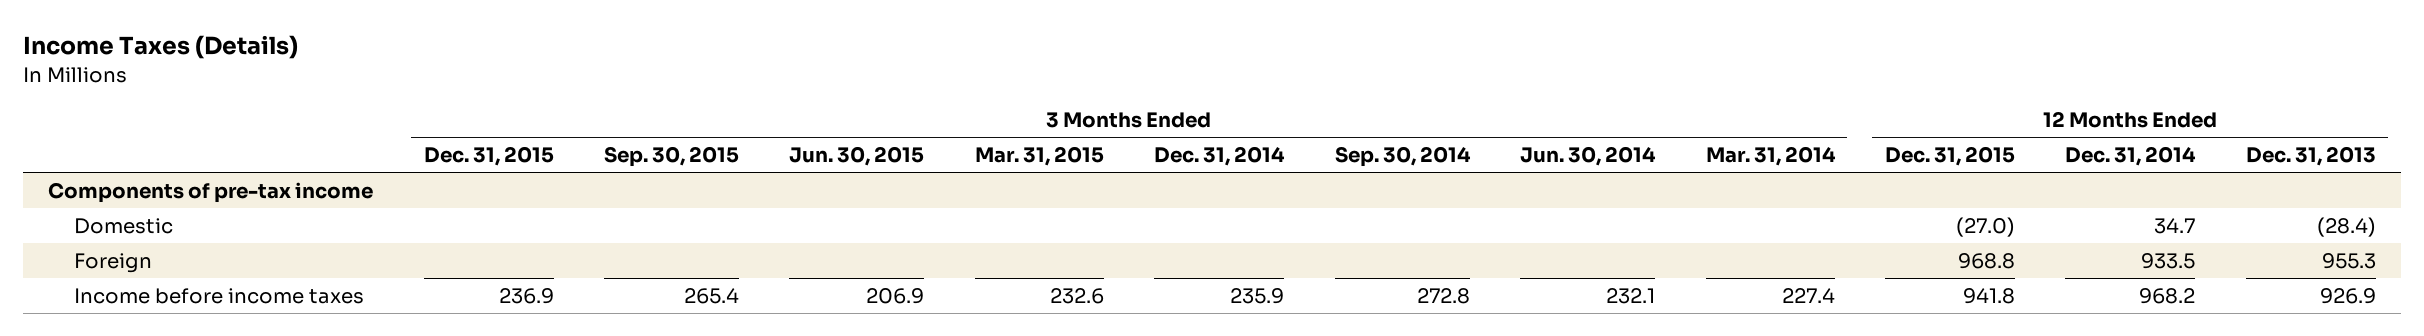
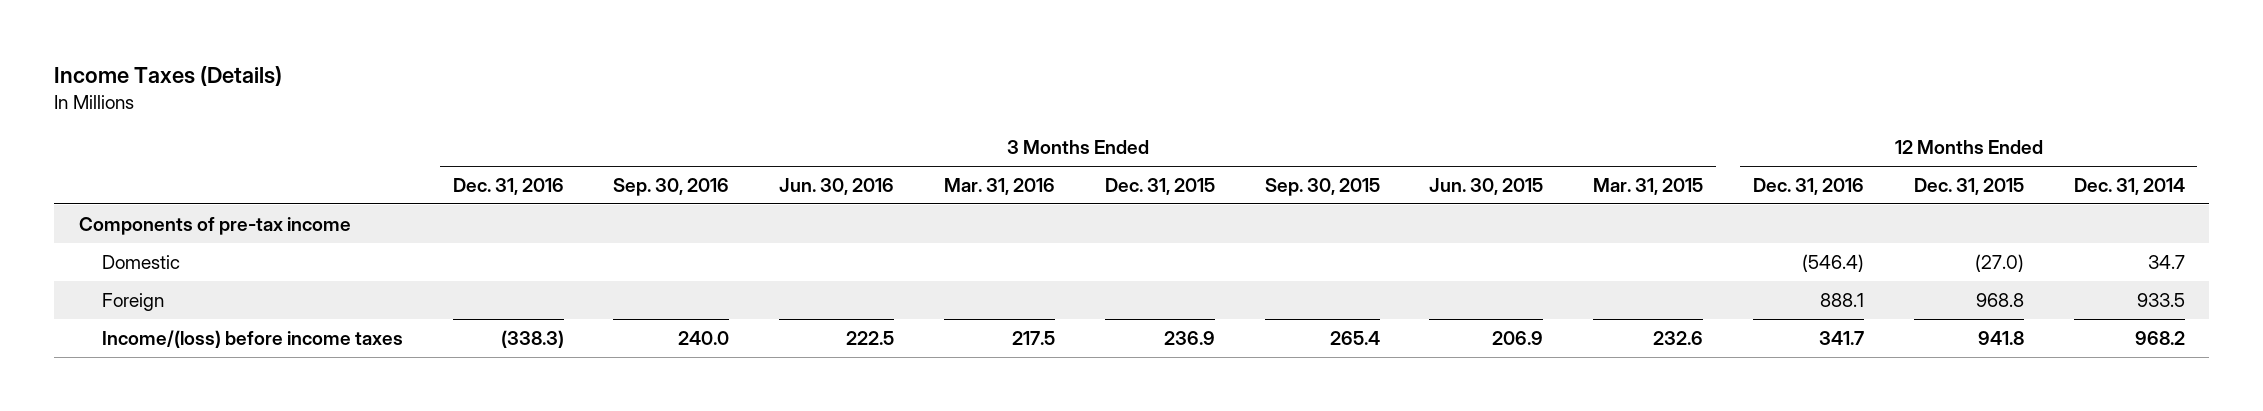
- | 3 Months Ended Dec. 31, 2015 | 3 Months Ended Sep. 30, 2015 | 3 Months Ended Jun. 30, 2015 | 3 Months Ended Mar. 31, 2015 | 3 Months Ended Dec. 31, 2014 | 3 Months Ended Sep. 30, 2014 | 3 Months Ended Jun. 30, 2014 | 3 Months Ended Mar. 31, 2014 | 12 Months Ended Dec. 31, 2015 | 12 Months Ended Dec. 31, 2014 | 12 Months Ended Dec. 31, 2013
+ | 3 Months Ended Dec. 31, 2016 | 3 Months Ended Sep. 30, 2016 | 3 Months Ended Jun. 30, 2016 | 3 Months Ended Mar. 31, 2016 | 3 Months Ended Dec. 31, 2015 | 3 Months Ended Sep. 30, 2015 | 3 Months Ended Jun. 30, 2015 | 3 Months Ended Mar. 31, 2015 | 12 Months Ended Dec. 31, 2016 | 12 Months Ended Dec. 31, 2015 | 12 Months Ended Dec. 31, 2014
- Income before income taxes | 236.9 | 265.4 | 206.9 | 232.6 | 235.9 | 272.8 | 232.1 | 227.4 | 941.8 | 968.2 | 926.9
+ Income/(loss) before income taxes | (338.3) | 240.0 | 222.5 | 217.5 | 236.9 | 265.4 | 206.9 | 232.6 | 341.7 | 941.8 | 968.2

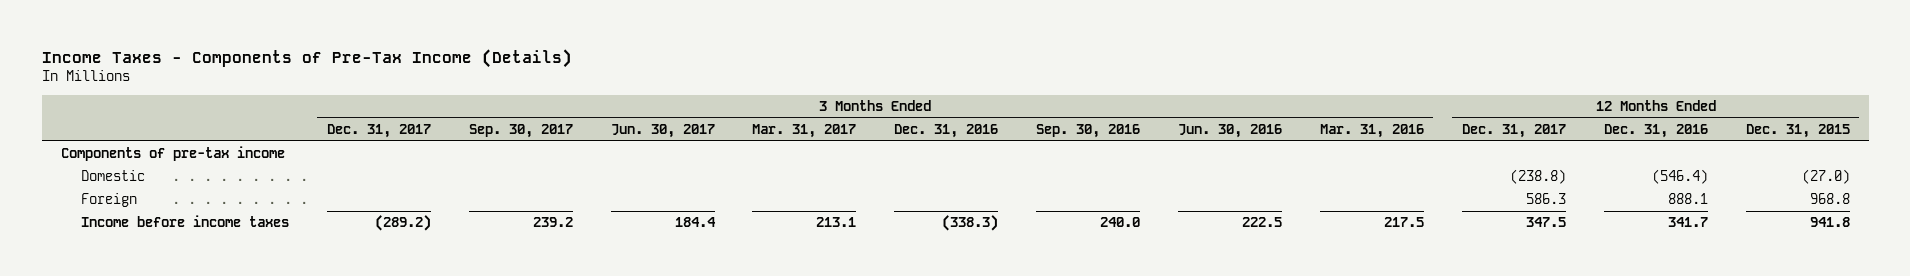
- Income Taxes (Details)
+ Income Taxes - Components of Pre-Tax Income (Details)
- | 3 Months Ended Dec. 31, 2016 | 3 Months Ended Sep. 30, 2016 | 3 Months Ended Jun. 30, 2016 | 3 Months Ended Mar. 31, 2016 | 3 Months Ended Dec. 31, 2015 | 3 Months Ended Sep. 30, 2015 | 3 Months Ended Jun. 30, 2015 | 3 Months Ended Mar. 31, 2015 | 12 Months Ended Dec. 31, 2016 | 12 Months Ended Dec. 31, 2015 | 12 Months Ended Dec. 31, 2014
+ | 3 Months Ended Dec. 31, 2017 | 3 Months Ended Sep. 30, 2017 | 3 Months Ended Jun. 30, 2017 | 3 Months Ended Mar. 31, 2017 | 3 Months Ended Dec. 31, 2016 | 3 Months Ended Sep. 30, 2016 | 3 Months Ended Jun. 30, 2016 | 3 Months Ended Mar. 31, 2016 | 12 Months Ended Dec. 31, 2017 | 12 Months Ended Dec. 31, 2016 | 12 Months Ended Dec. 31, 2015
- Income/(loss) before income taxes | (338.3) | 240.0 | 222.5 | 217.5 | 236.9 | 265.4 | 206.9 | 232.6 | 341.7 | 941.8 | 968.2
+ Income before income taxes | (289.2) | 239.2 | 184.4 | 213.1 | (338.3) | 240.0 | 222.5 | 217.5 | 347.5 | 341.7 | 941.8

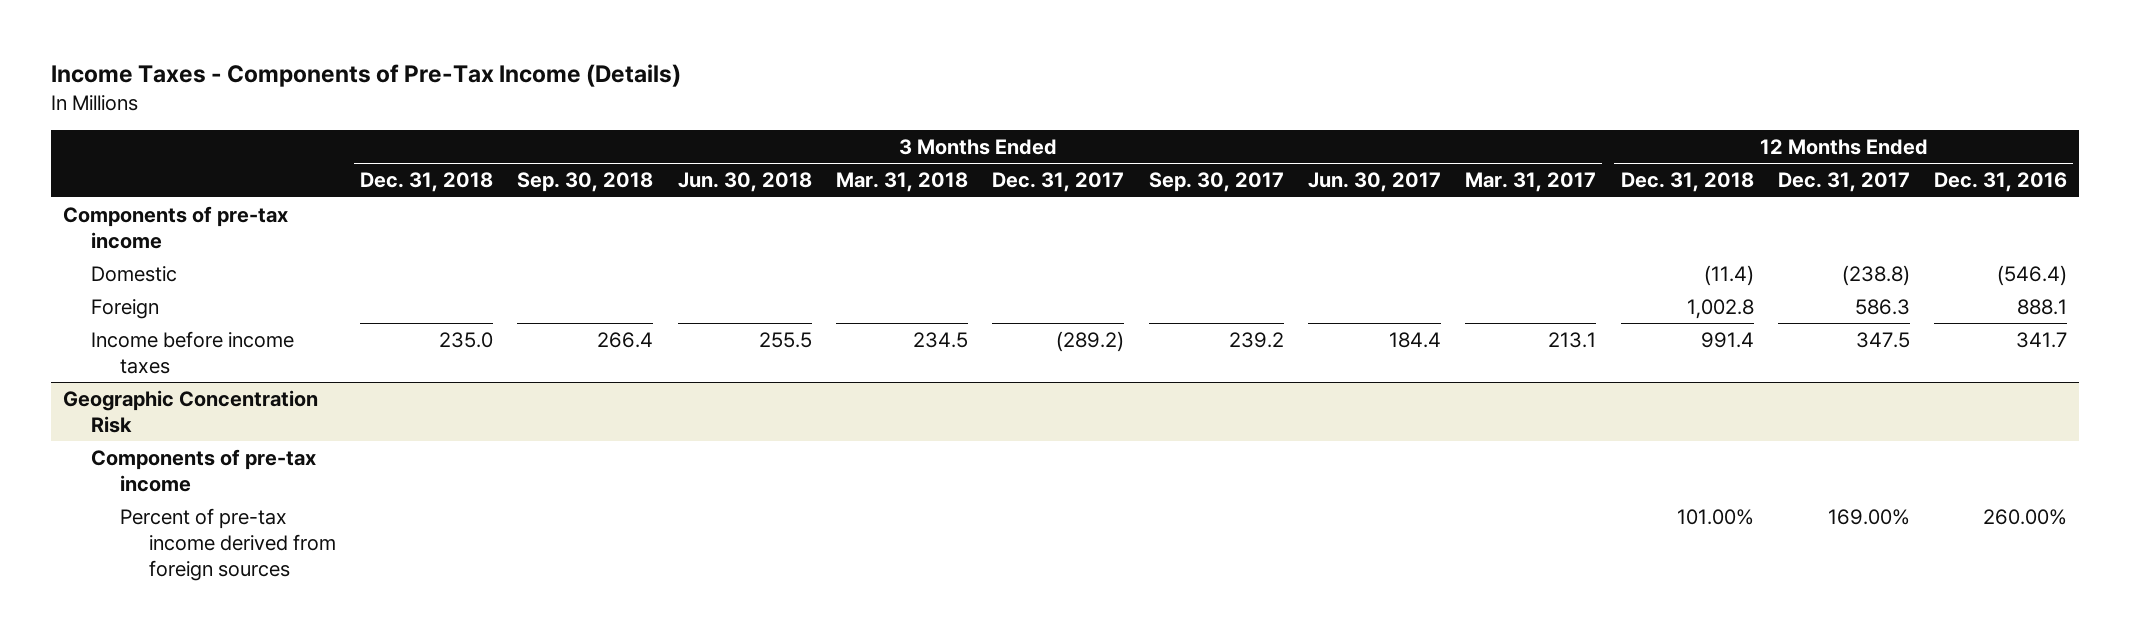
- | 3 Months Ended Dec. 31, 2017 | 3 Months Ended Sep. 30, 2017 | 3 Months Ended Jun. 30, 2017 | 3 Months Ended Mar. 31, 2017 | 3 Months Ended Dec. 31, 2016 | 3 Months Ended Sep. 30, 2016 | 3 Months Ended Jun. 30, 2016 | 3 Months Ended Mar. 31, 2016 | 12 Months Ended Dec. 31, 2017 | 12 Months Ended Dec. 31, 2016 | 12 Months Ended Dec. 31, 2015
+ | 3 Months Ended Dec. 31, 2018 | 3 Months Ended Sep. 30, 2018 | 3 Months Ended Jun. 30, 2018 | 3 Months Ended Mar. 31, 2018 | 3 Months Ended Dec. 31, 2017 | 3 Months Ended Sep. 30, 2017 | 3 Months Ended Jun. 30, 2017 | 3 Months Ended Mar. 31, 2017 | 12 Months Ended Dec. 31, 2018 | 12 Months Ended Dec. 31, 2017 | 12 Months Ended Dec. 31, 2016
+ Geographic Concentration Risk
+ Components of pre-tax income
+ Percent of pre-tax income derived from foreign sources | | | | | | | | | 101.00% | 169.00% | 260.00%

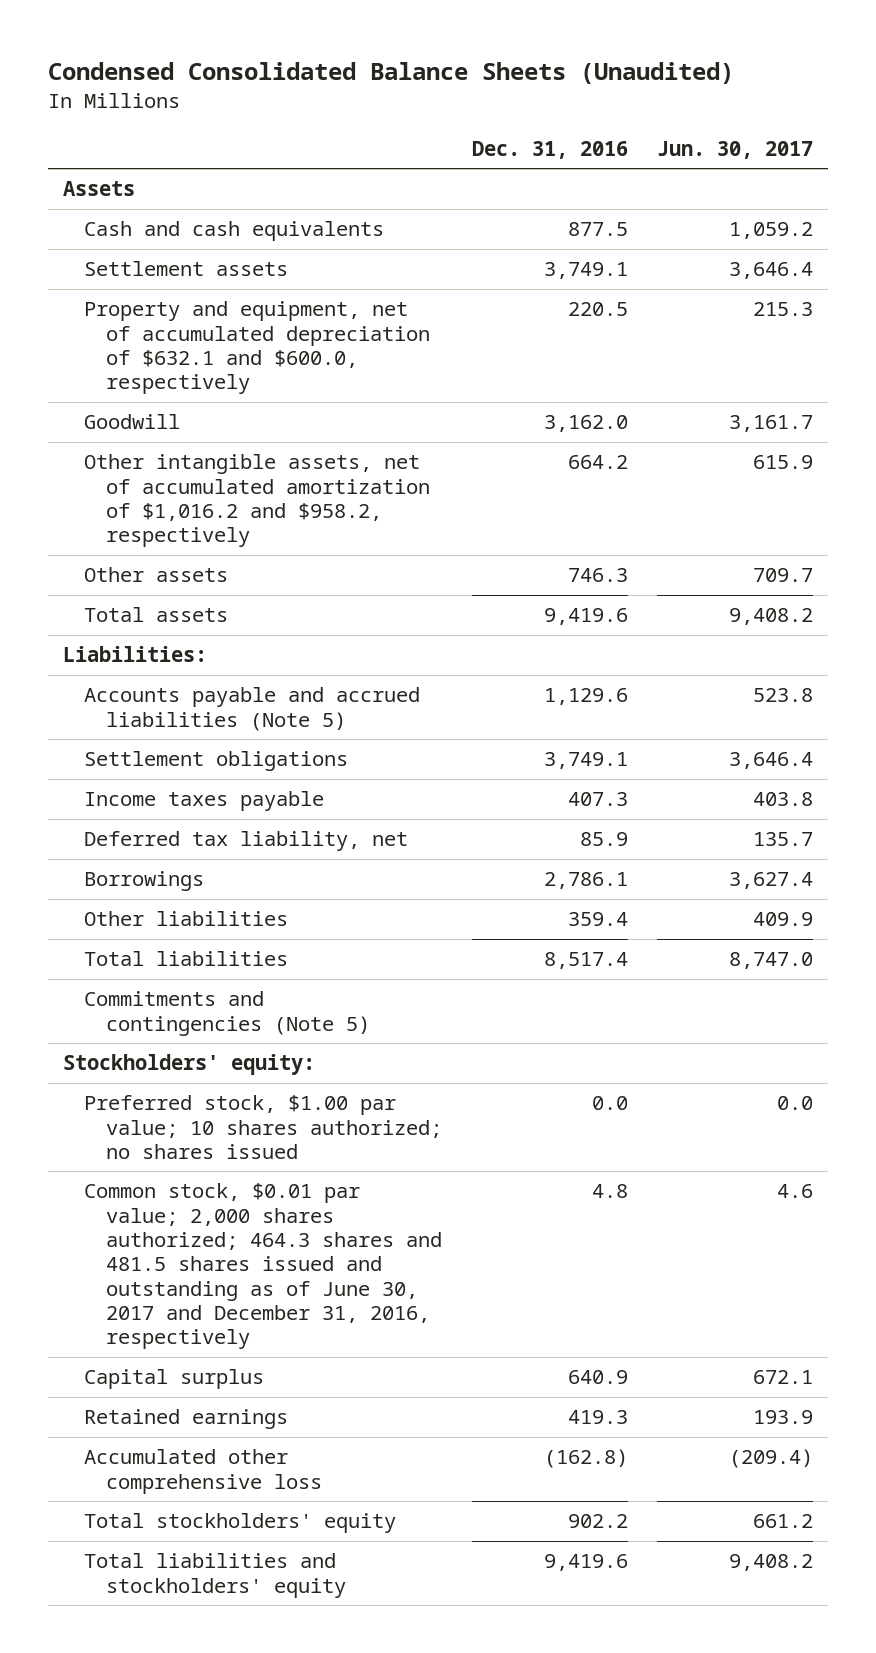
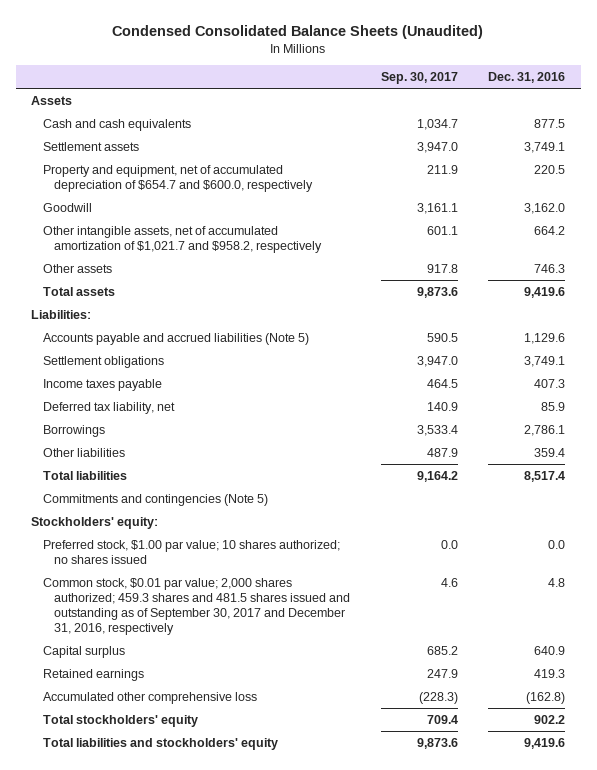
- | Dec. 31, 2016 | Jun. 30, 2017
+ | Sep. 30, 2017 | Dec. 31, 2016
- Property and equipment, net of accumulated depreciation of $632.1 and $600.0, respectively | 220.5 | 215.3
+ Property and equipment, net of accumulated depreciation of $654.7 and $600.0, respectively | 211.9 | 220.5
- Other intangible assets, net of accumulated amortization of $1,016.2 and $958.2, respectively | 664.2 | 615.9
+ Other intangible assets, net of accumulated amortization of $1,021.7 and $958.2, respectively | 601.1 | 664.2
- Common stock, $0.01 par value; 2,000 shares authorized; 464.3 shares and 481.5 shares issued and outstanding as of June 30, 2017 and December 31, 2016, respectively | 4.8 | 4.6
+ Common stock, $0.01 par value; 2,000 shares authorized; 459.3 shares and 481.5 shares issued and outstanding as of September 30, 2017 and December 31, 2016, respectively | 4.6 | 4.8

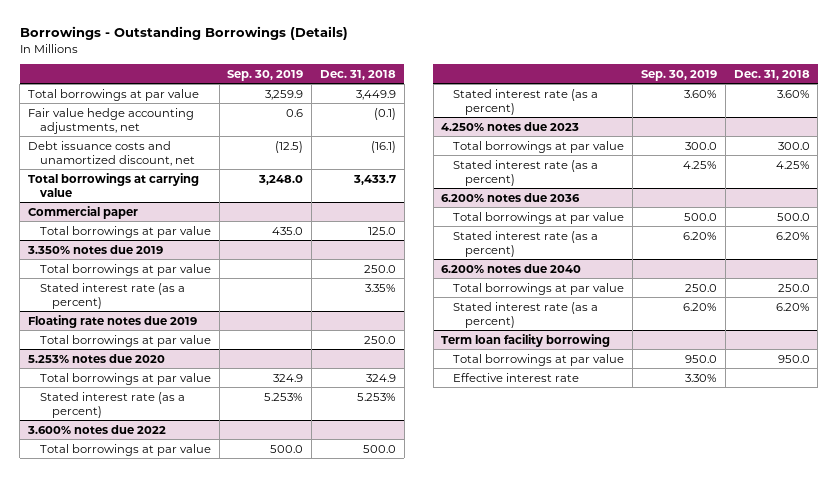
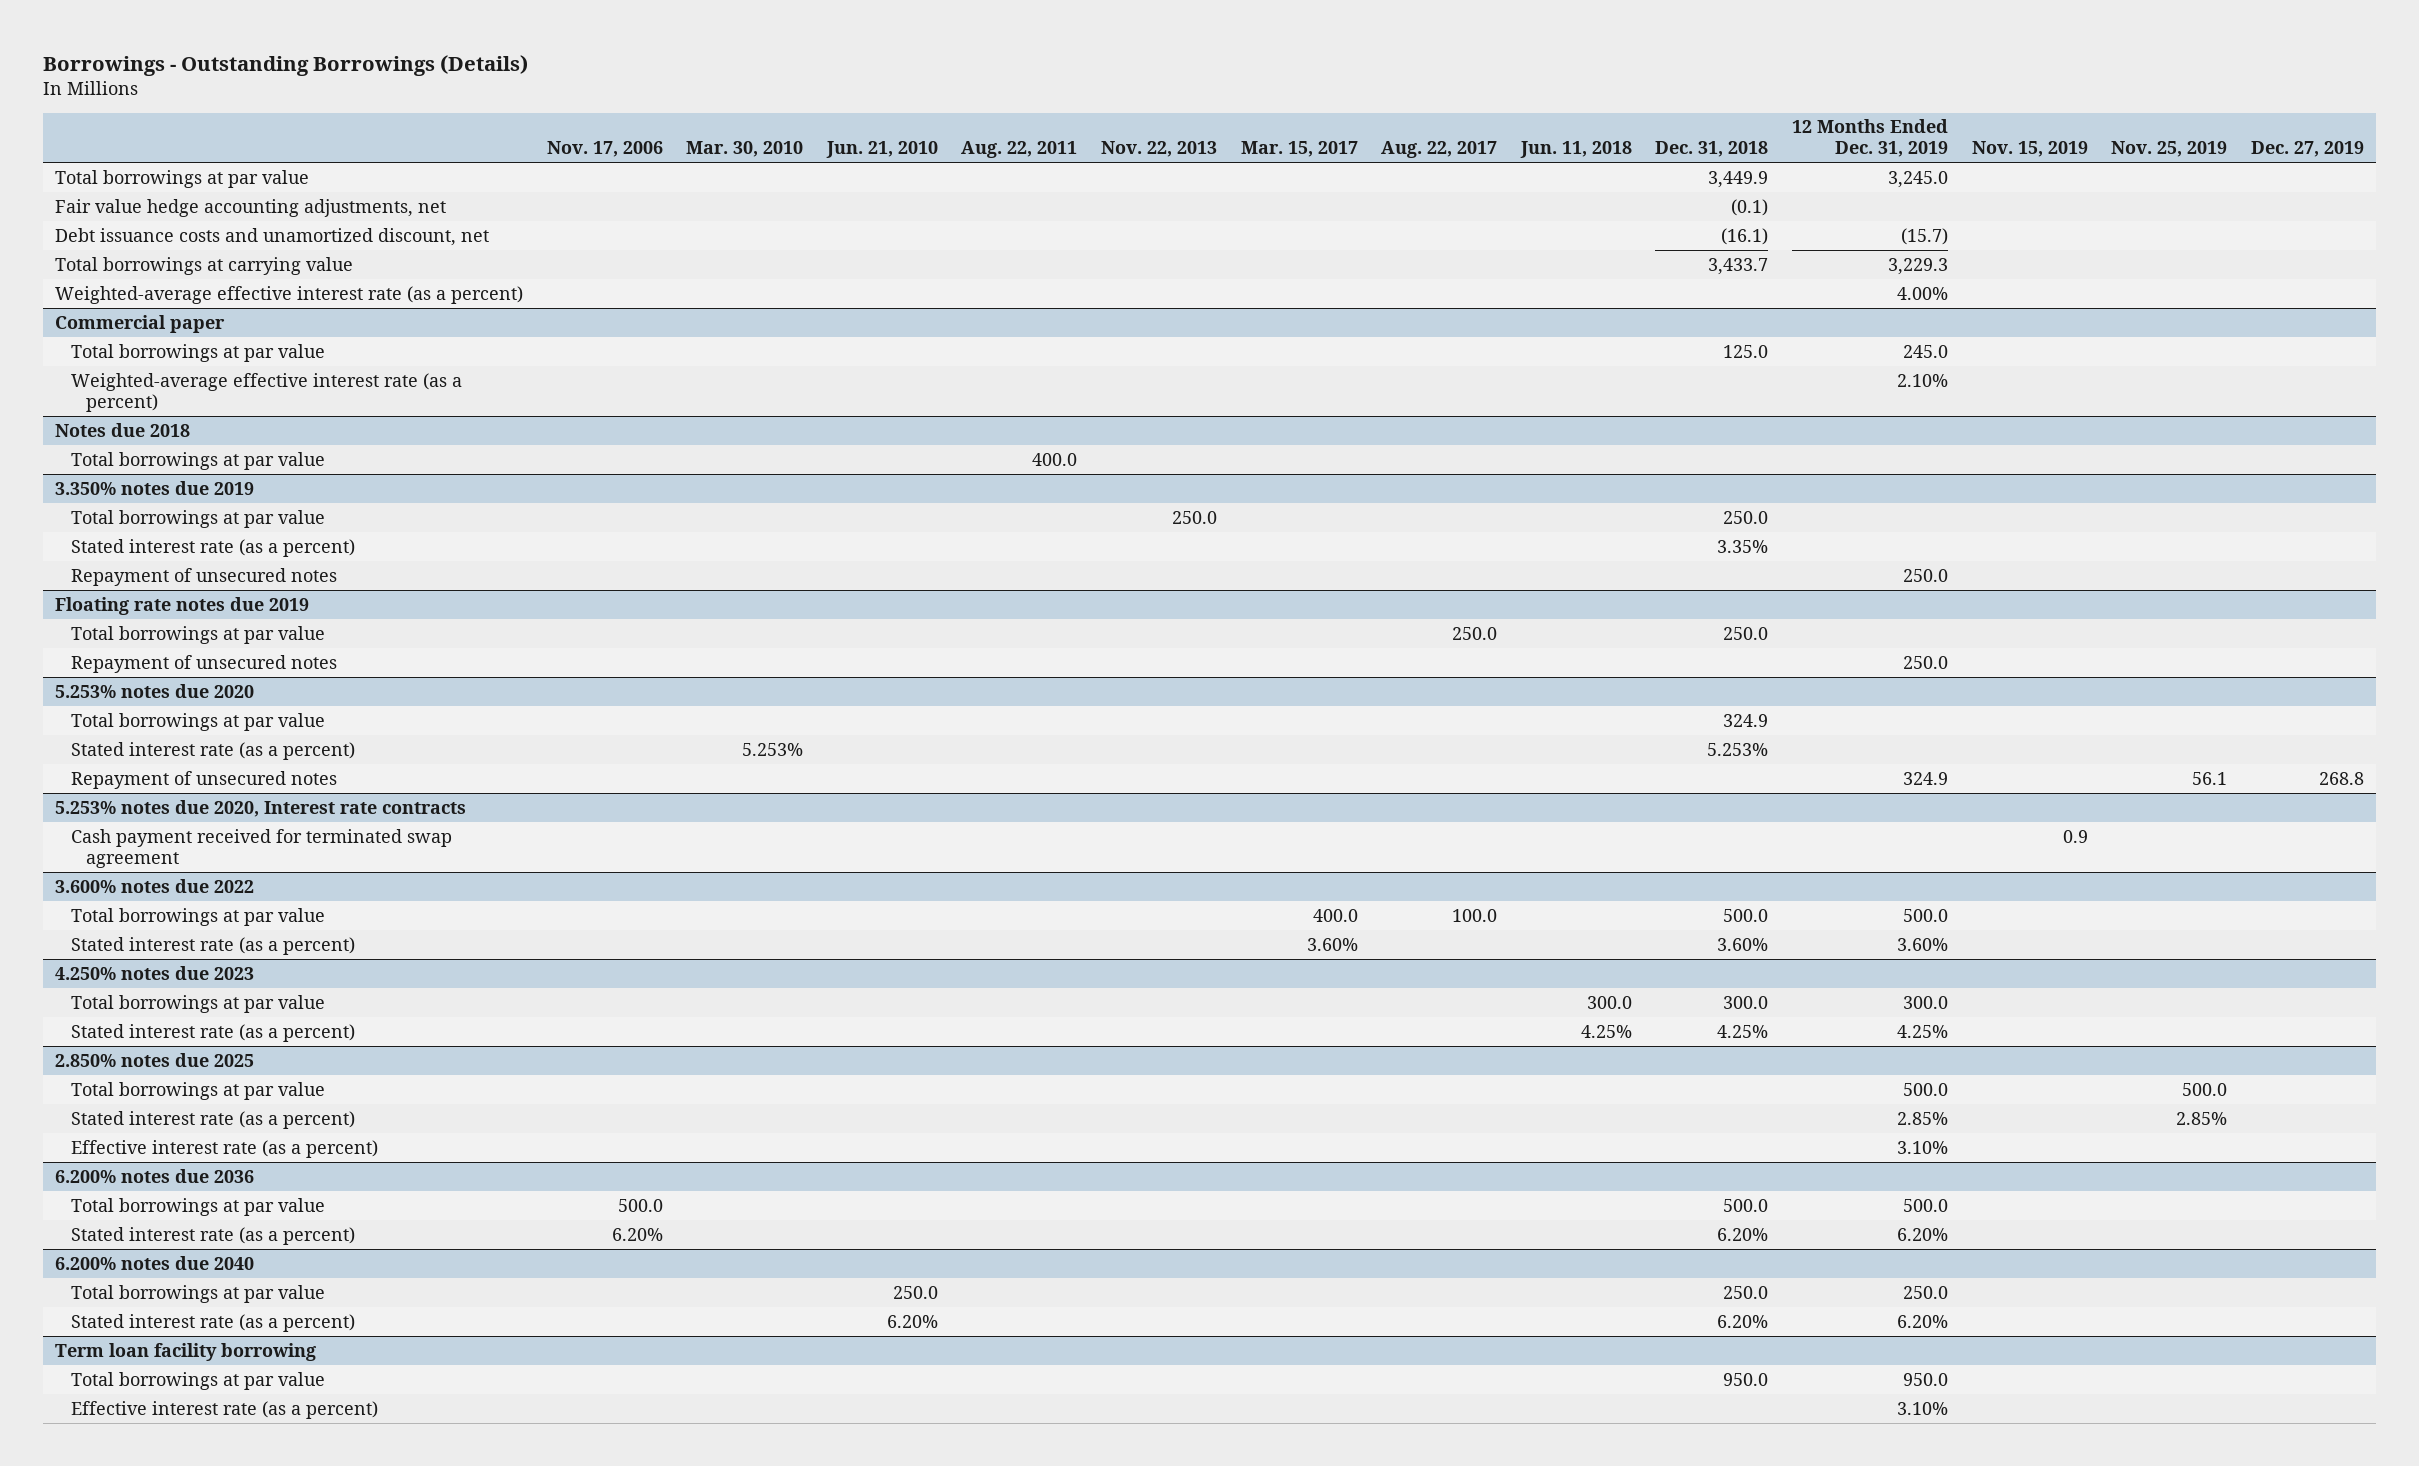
- | Sep. 30, 2019 | Dec. 31, 2018
+ | Nov. 17, 2006 | Mar. 30, 2010 | Jun. 21, 2010 | Aug. 22, 2011 | Nov. 22, 2013 | Mar. 15, 2017 | Aug. 22, 2017 | Jun. 11, 2018 | Dec. 31, 2018 | 12 Months Ended Dec. 31, 2019 | Nov. 15, 2019 | Nov. 25, 2019 | Dec. 27, 2019
+ Weighted-average effective interest rate (as a percent) | | | | | | | | | | 4.00% | | |
@ Commercial paper
+ Weighted-average effective interest rate (as a percent) | | | | | | | | | | 2.10% | | |
+ Notes due 2018
+ Total borrowings at par value | | | | 400.0 | | | | | | | | |
@ 3.350% notes due 2019
+ Repayment of unsecured notes | | | | | | | | | | 250.0 | | |
@ Floating rate notes due 2019
+ Repayment of unsecured notes | | | | | | | | | | 250.0 | | |
@ 5.253% notes due 2020
+ Repayment of unsecured notes | | | | | | | | | | 324.9 | | 56.1 | 268.8
+ 5.253% notes due 2020, Interest rate contracts
+ Cash payment received for terminated swap agreement | | | | | | | | | | | 0.9 | |
+ 2.850% notes due 2025
+ Total borrowings at par value | | | | | | | | | | 500.0 | | 500.0 |
+ Stated interest rate (as a percent) | | | | | | | | | | 2.85% | | 2.85% |
+ Effective interest rate (as a percent) | | | | | | | | | | 3.10% | | |
@ Term loan facility borrowing
- Effective interest rate | 3.30% |
+ Effective interest rate (as a percent) | | | | | | | | | | 3.10% | | |

